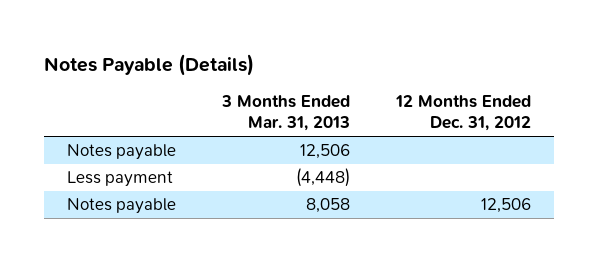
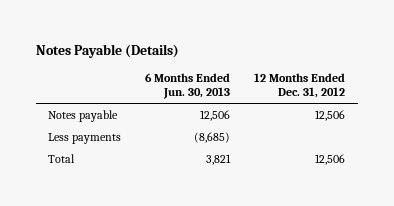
- | 3 Months Ended Mar. 31, 2013 | 12 Months Ended Dec. 31, 2012
+ | 6 Months Ended Jun. 30, 2013 | 12 Months Ended Dec. 31, 2012
- Notes payable | 12,506 |
- Less payment | (4,448) |
+ Less payments | (8,685) |
+ Total | 3,821 | 12,506

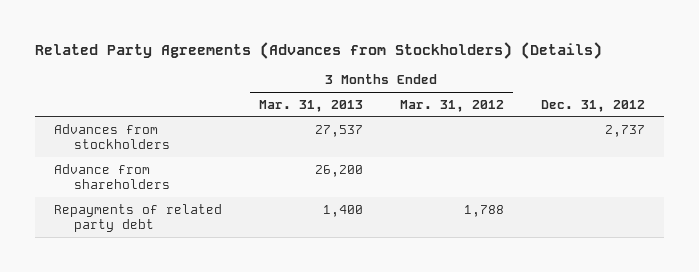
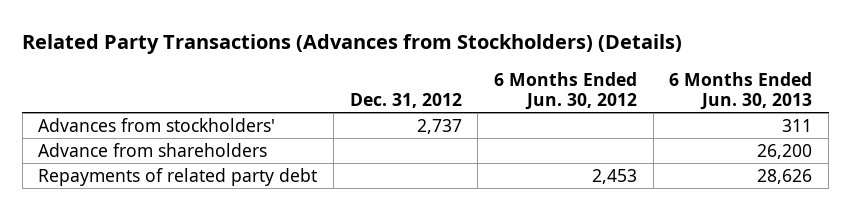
- Related Party Agreements (Advances from Stockholders) (Details)
+ Related Party Transactions (Advances from Stockholders) (Details)
- | 3 Months Ended Mar. 31, 2013 | 3 Months Ended Mar. 31, 2012 | Dec. 31, 2012
+ | Dec. 31, 2012 | 6 Months Ended Jun. 30, 2012 | 6 Months Ended Jun. 30, 2013
- Advances from stockholders | 27,537 | | 2,737
+ Advances from stockholders' | 2,737 | | 311

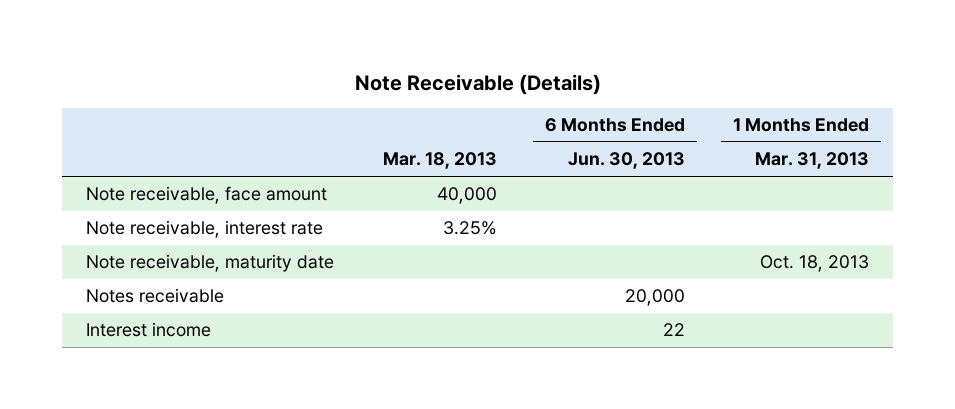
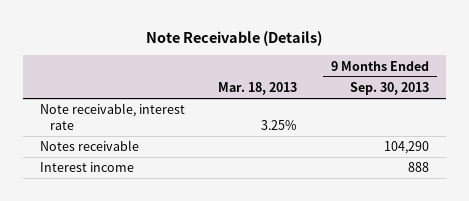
- | Mar. 18, 2013 | 6 Months Ended Jun. 30, 2013 | 1 Months Ended Mar. 31, 2013
+ | Mar. 18, 2013 | 9 Months Ended Sep. 30, 2013
- Note receivable, face amount | 40,000 | |
- Note receivable, maturity date | | | Oct. 18, 2013

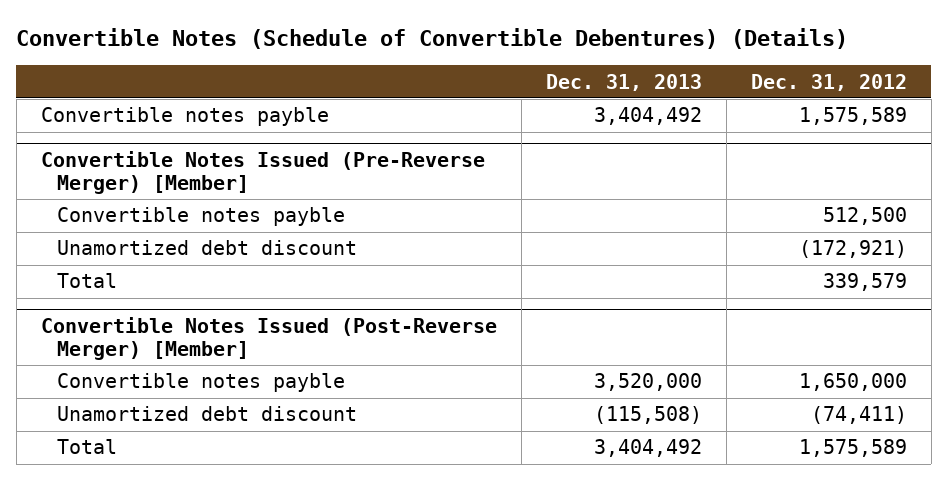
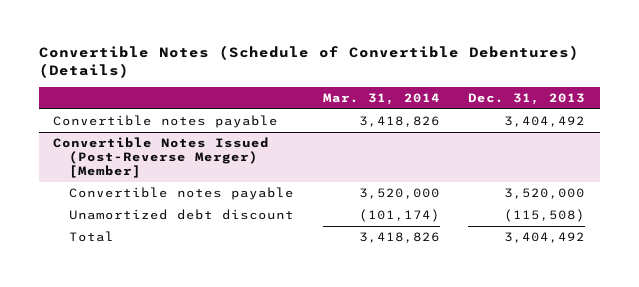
- | Dec. 31, 2013 | Dec. 31, 2012
+ | Mar. 31, 2014 | Dec. 31, 2013
- Convertible notes payble | 3,404,492 | 1,575,589
- Convertible Notes Issued (Pre-Reverse Merger) [Member]
- Convertible notes payble | | 512,500
- Unamortized debt discount | | (172,921)
- Total | | 339,579
+ Convertible notes payable | 3,418,826 | 3,404,492
@ Convertible Notes Issued (Post-Reverse Merger) [Member]
- Convertible notes payble | 3,520,000 | 1,650,000
+ Convertible notes payable | 3,520,000 | 3,520,000

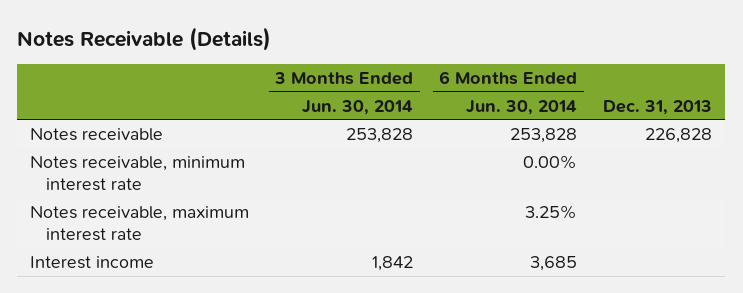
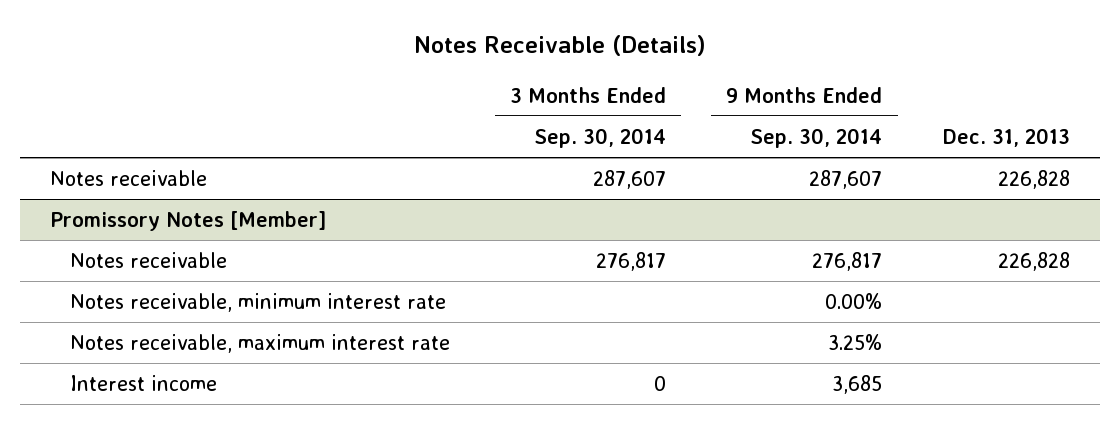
- | 3 Months Ended Jun. 30, 2014 | 6 Months Ended Jun. 30, 2014 | Dec. 31, 2013
+ | 3 Months Ended Sep. 30, 2014 | 9 Months Ended Sep. 30, 2014 | Dec. 31, 2013
- Notes receivable, minimum interest rate | | 0.00% |
- Notes receivable, maximum interest rate | | 3.25% |
- Interest income | 1,842 | 3,685 |
+ Promissory Notes [Member]
+ Notes receivable | 276,817 | 276,817 | 226,828
+ Notes receivable, minimum interest rate | | 0.00% |
+ Notes receivable, maximum interest rate | | 3.25% |
+ Interest income | 0 | 3,685 |

